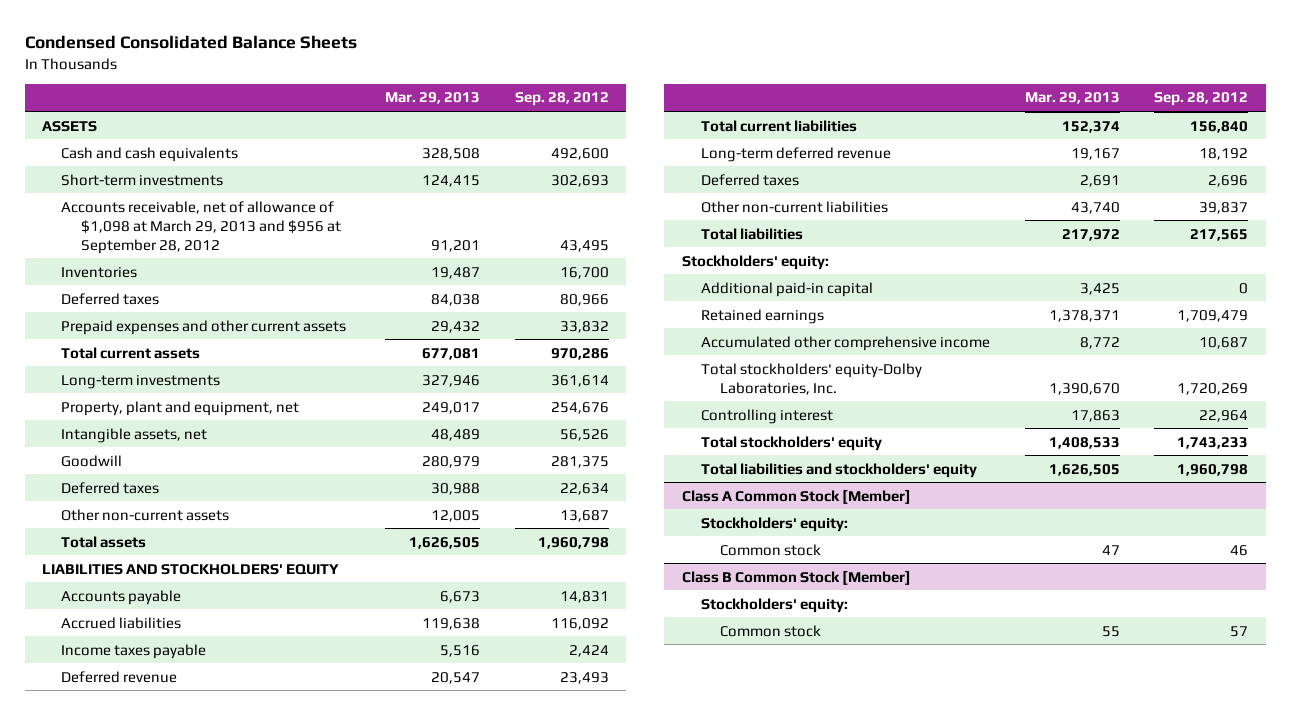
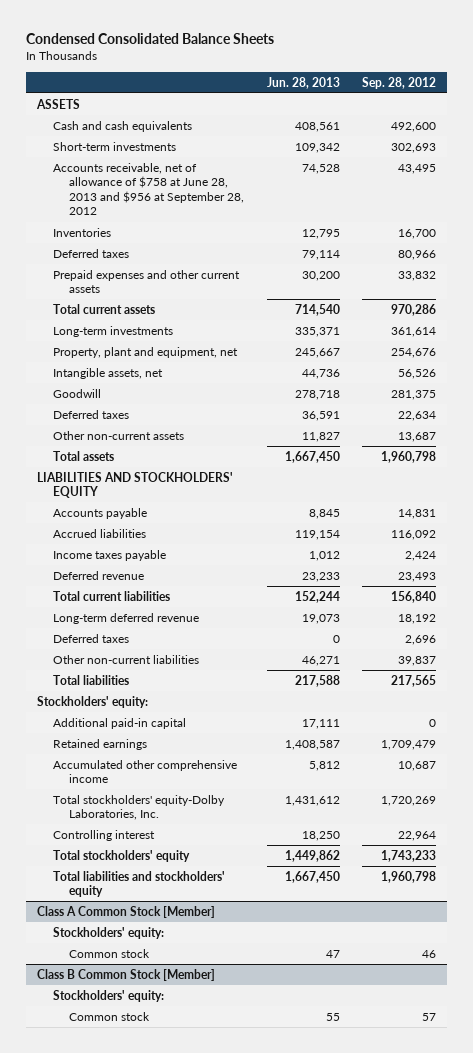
- | Mar. 29, 2013 | Sep. 28, 2012
+ | Jun. 28, 2013 | Sep. 28, 2012
- Accounts receivable, net of allowance of $1,098 at March 29, 2013 and $956 at September 28, 2012 | 91,201 | 43,495
+ Accounts receivable, net of allowance of $758 at June 28, 2013 and $956 at September 28, 2012 | 74,528 | 43,495

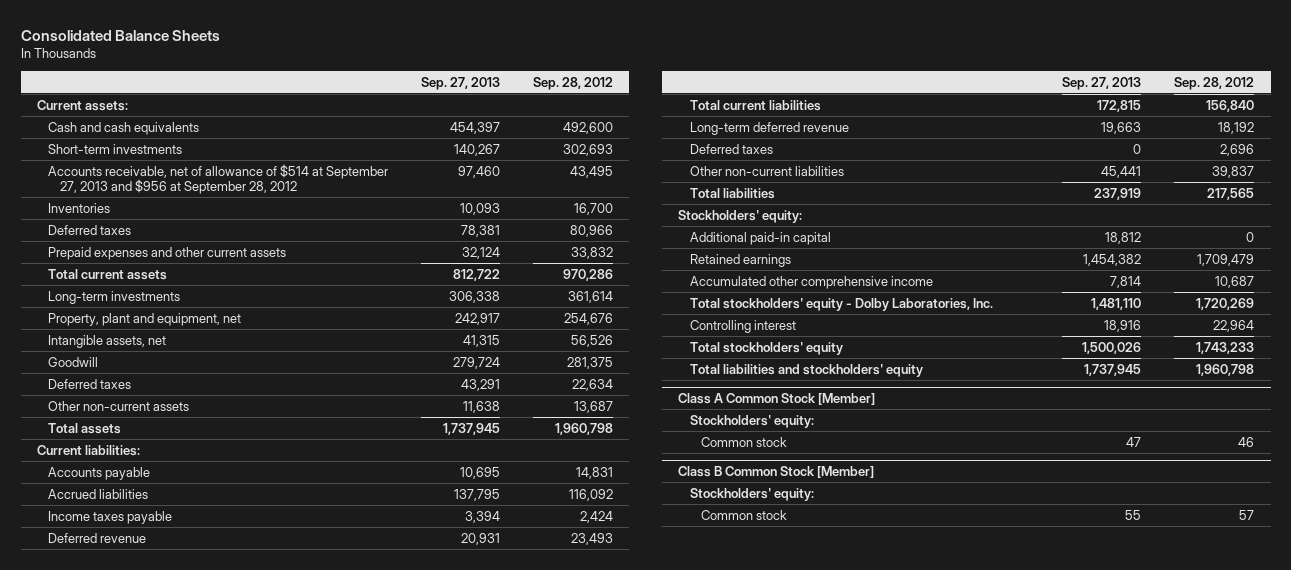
- Condensed Consolidated Balance Sheets
+ Consolidated Balance Sheets
- | Jun. 28, 2013 | Sep. 28, 2012
+ | Sep. 27, 2013 | Sep. 28, 2012
- ASSETS
+ Current assets:
- Accounts receivable, net of allowance of $758 at June 28, 2013 and $956 at September 28, 2012 | 74,528 | 43,495
+ Accounts receivable, net of allowance of $514 at September 27, 2013 and $956 at September 28, 2012 | 97,460 | 43,495
- LIABILITIES AND STOCKHOLDERS' EQUITY
+ Current liabilities:
- Total stockholders' equity-Dolby Laboratories, Inc. | 1,431,612 | 1,720,269
+ Total stockholders' equity - Dolby Laboratories, Inc. | 1,481,110 | 1,720,269

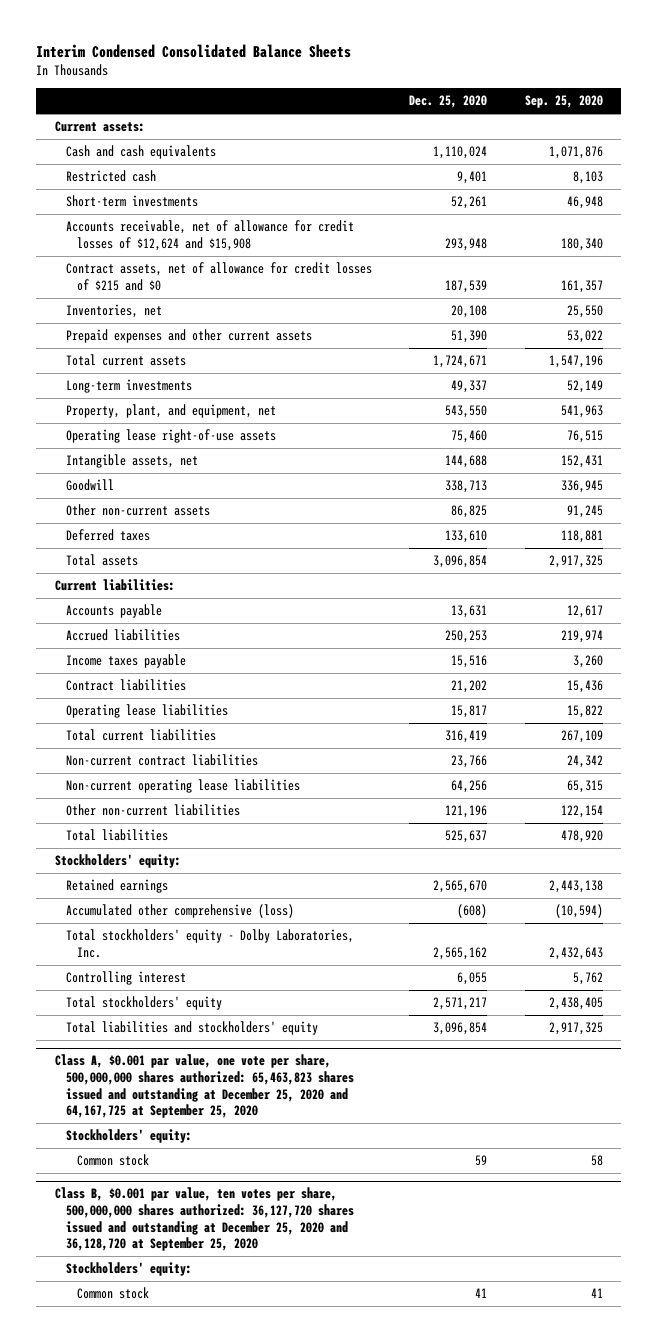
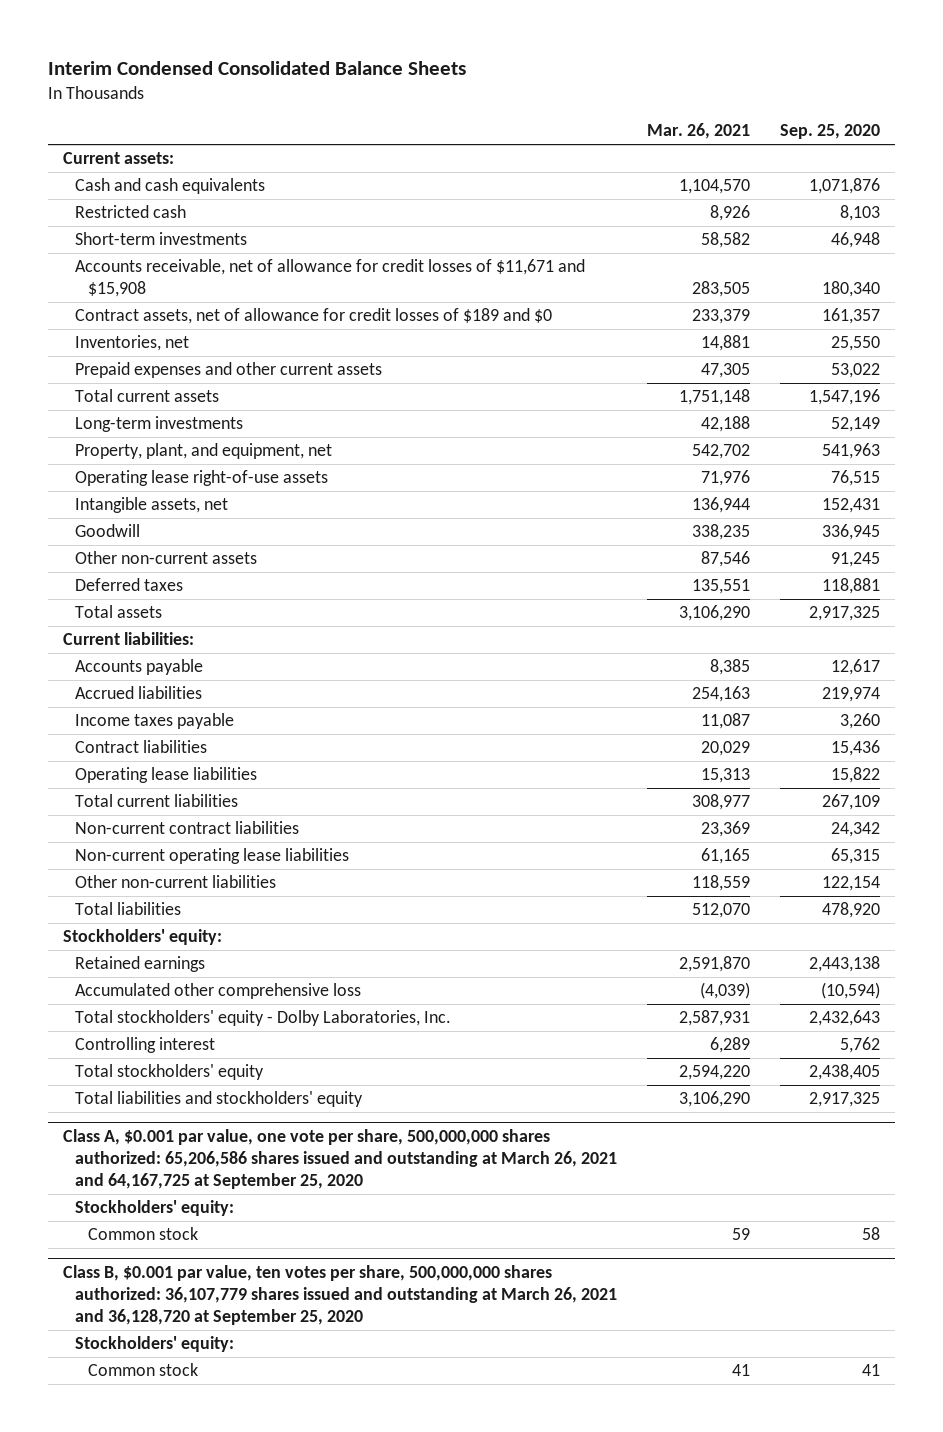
- | Dec. 25, 2020 | Sep. 25, 2020
+ | Mar. 26, 2021 | Sep. 25, 2020
- Accounts receivable, net of allowance for credit losses of $12,624 and $15,908 | 293,948 | 180,340
- Contract assets, net of allowance for credit losses of $215 and $0 | 187,539 | 161,357
+ Accounts receivable, net of allowance for credit losses of $11,671 and $15,908 | 283,505 | 180,340
+ Contract assets, net of allowance for credit losses of $189 and $0 | 233,379 | 161,357
- Accumulated other comprehensive (loss) | (608) | (10,594)
+ Accumulated other comprehensive loss | (4,039) | (10,594)
- Class A, $0.001 par value, one vote per share, 500,000,000 shares authorized: 65,463,823 shares issued and outstanding at December 25, 2020 and 64,167,725 at September 25, 2020
+ Class A, $0.001 par value, one vote per share, 500,000,000 shares authorized: 65,206,586 shares issued and outstanding at March 26, 2021 and 64,167,725 at September 25, 2020
- Class B, $0.001 par value, ten votes per share, 500,000,000 shares authorized: 36,127,720 shares issued and outstanding at December 25, 2020 and 36,128,720 at September 25, 2020
+ Class B, $0.001 par value, ten votes per share, 500,000,000 shares authorized: 36,107,779 shares issued and outstanding at March 26, 2021 and 36,128,720 at September 25, 2020

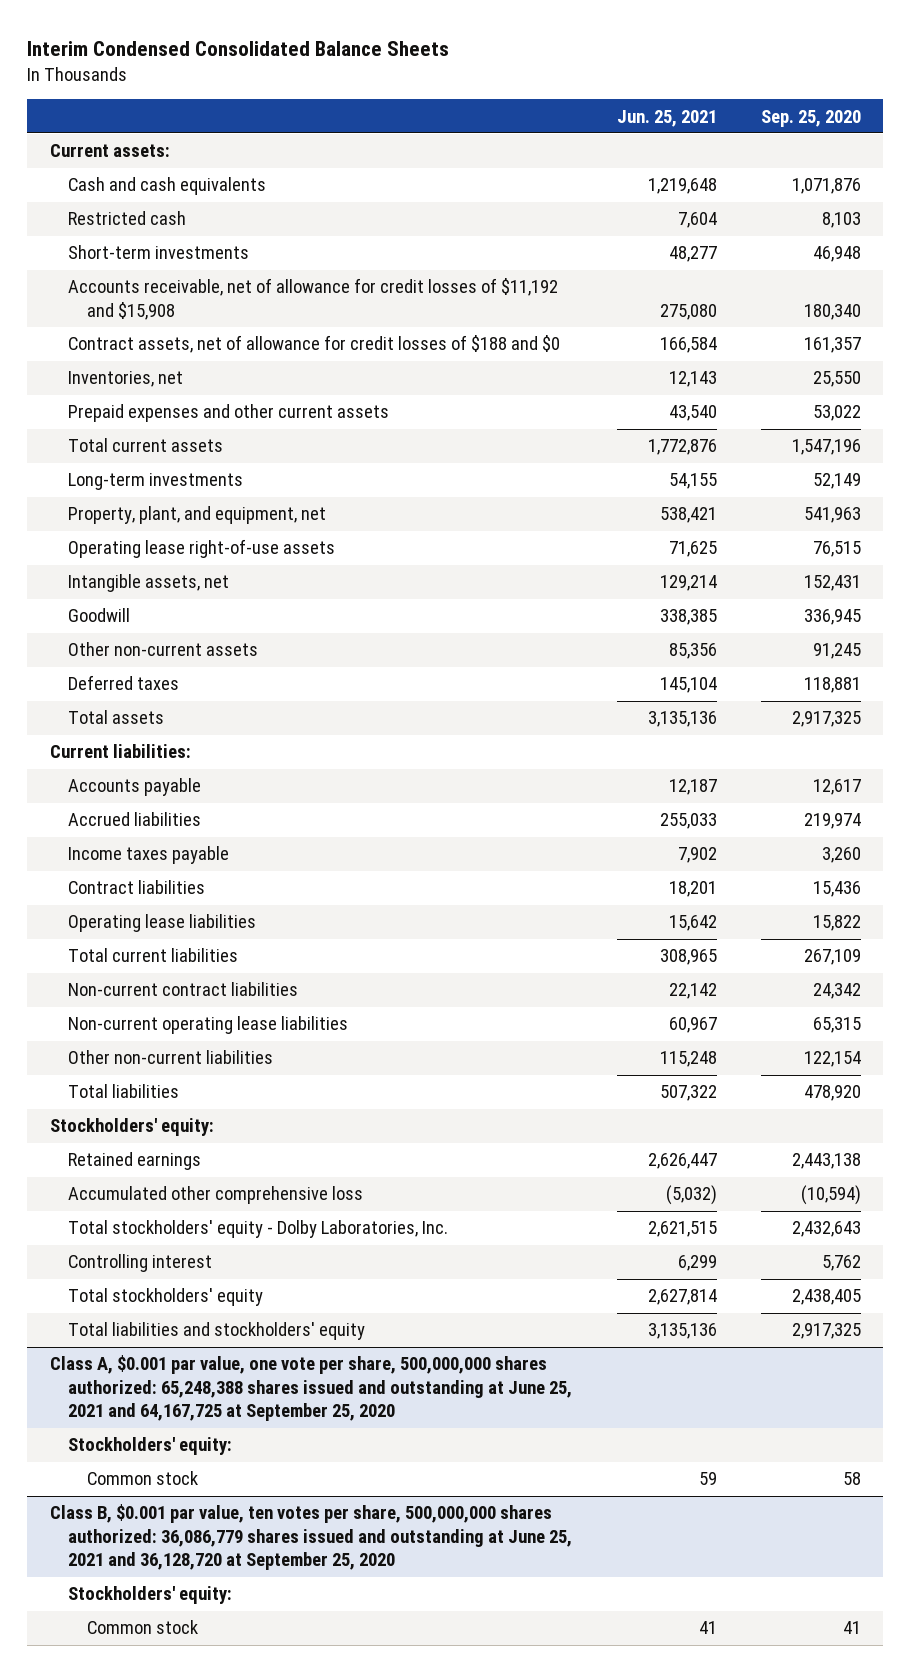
- | Mar. 26, 2021 | Sep. 25, 2020
+ | Jun. 25, 2021 | Sep. 25, 2020
- Accounts receivable, net of allowance for credit losses of $11,671 and $15,908 | 283,505 | 180,340
- Contract assets, net of allowance for credit losses of $189 and $0 | 233,379 | 161,357
+ Accounts receivable, net of allowance for credit losses of $11,192 and $15,908 | 275,080 | 180,340
+ Contract assets, net of allowance for credit losses of $188 and $0 | 166,584 | 161,357
- Class A, $0.001 par value, one vote per share, 500,000,000 shares authorized: 65,206,586 shares issued and outstanding at March 26, 2021 and 64,167,725 at September 25, 2020
+ Class A, $0.001 par value, one vote per share, 500,000,000 shares authorized: 65,248,388 shares issued and outstanding at June 25, 2021 and 64,167,725 at September 25, 2020
- Class B, $0.001 par value, ten votes per share, 500,000,000 shares authorized: 36,107,779 shares issued and outstanding at March 26, 2021 and 36,128,720 at September 25, 2020
+ Class B, $0.001 par value, ten votes per share, 500,000,000 shares authorized: 36,086,779 shares issued and outstanding at June 25, 2021 and 36,128,720 at September 25, 2020

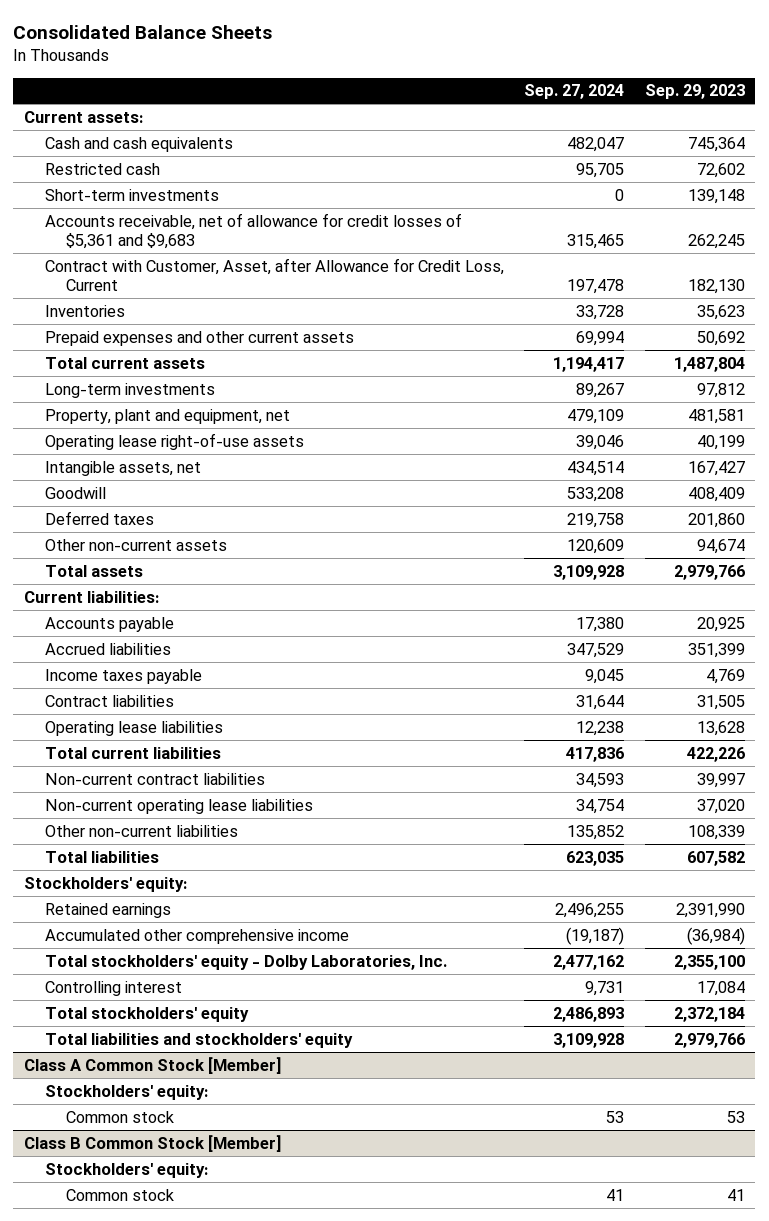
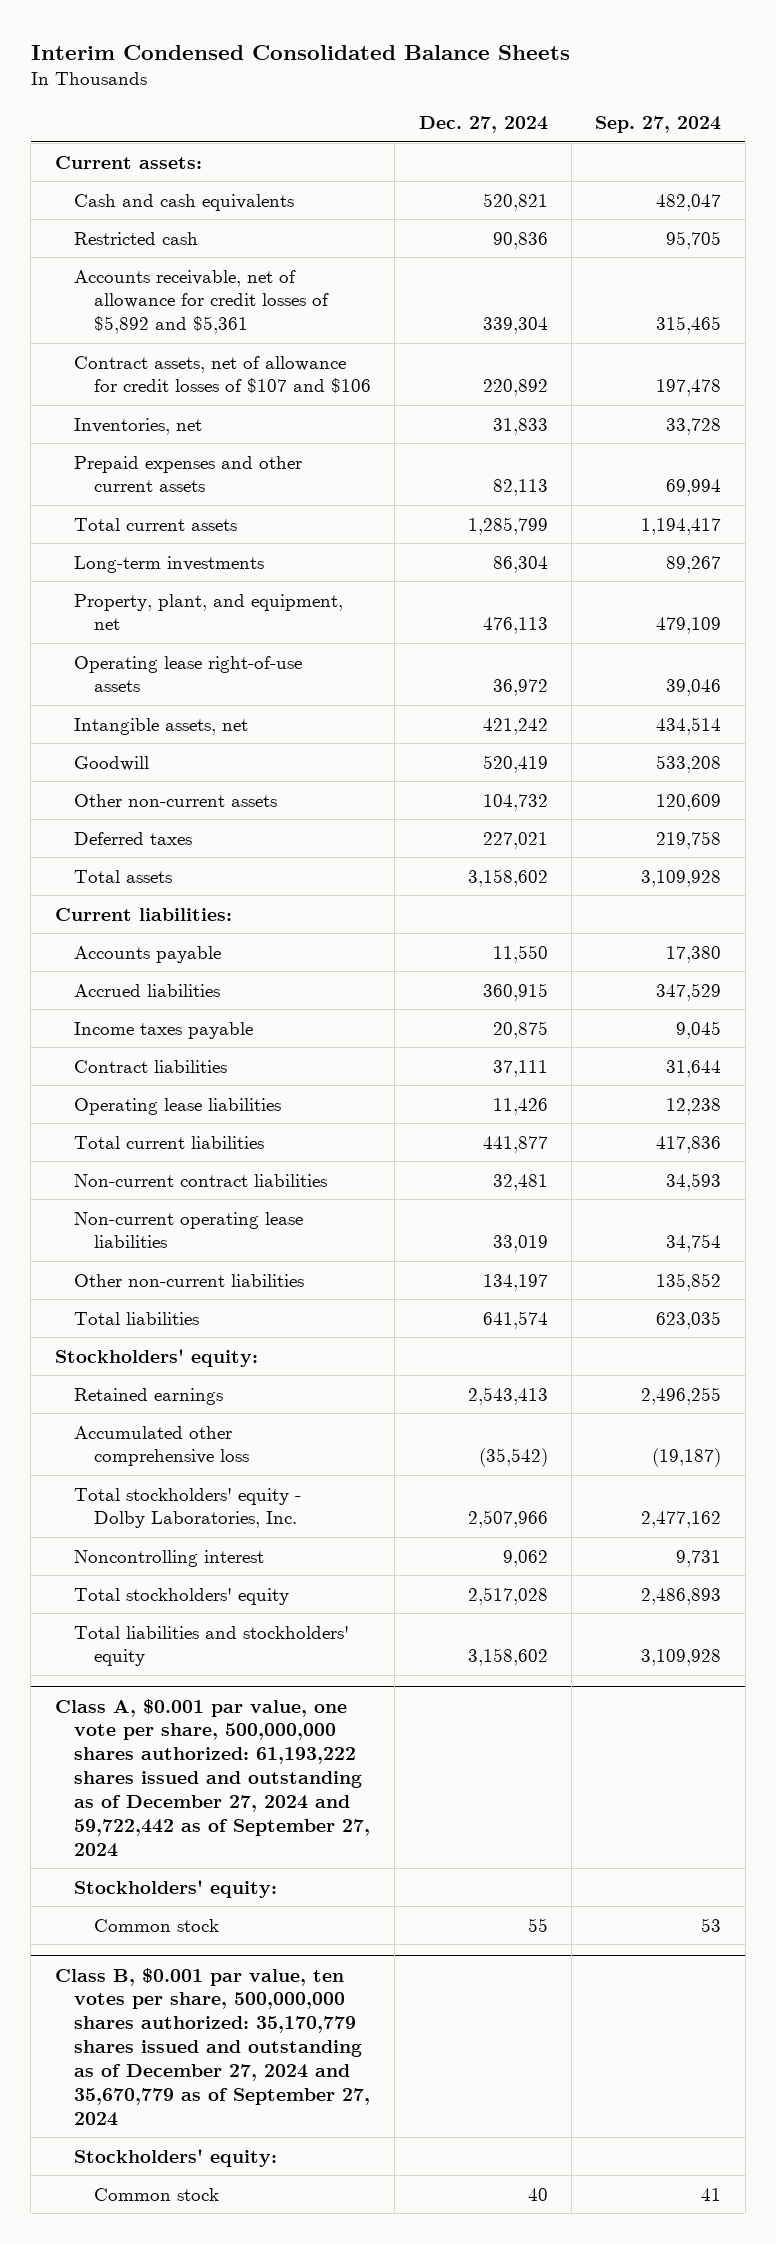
- Consolidated Balance Sheets
+ Interim Condensed Consolidated Balance Sheets
- | Sep. 27, 2024 | Sep. 29, 2023
+ | Dec. 27, 2024 | Sep. 27, 2024
- Short-term investments | 0 | 139,148
- Accounts receivable, net of allowance for credit losses of $5,361 and $9,683 | 315,465 | 262,245
- Contract with Customer, Asset, after Allowance for Credit Loss, Current | 197,478 | 182,130
- Inventories | 33,728 | 35,623
+ Accounts receivable, net of allowance for credit losses of $5,892 and $5,361 | 339,304 | 315,465
+ Contract assets, net of allowance for credit losses of $107 and $106 | 220,892 | 197,478
+ Inventories, net | 31,833 | 33,728
- Property, plant and equipment, net | 479,109 | 481,581
+ Property, plant, and equipment, net | 476,113 | 479,109
moved down: Deferred taxes | 227,021 | 219,758
- Accumulated other comprehensive income | (19,187) | (36,984)
+ Accumulated other comprehensive loss | (35,542) | (19,187)
- Controlling interest | 9,731 | 17,084
+ Noncontrolling interest | 9,062 | 9,731
- Class A Common Stock [Member]
+ Class A, $0.001 par value, one vote per share, 500,000,000 shares authorized: 61,193,222 shares issued and outstanding as of December 27, 2024 and 59,722,442 as of September 27, 2024
- Class B Common Stock [Member]
+ Class B, $0.001 par value, ten votes per share, 500,000,000 shares authorized: 35,170,779 shares issued and outstanding as of December 27, 2024 and 35,670,779 as of September 27, 2024

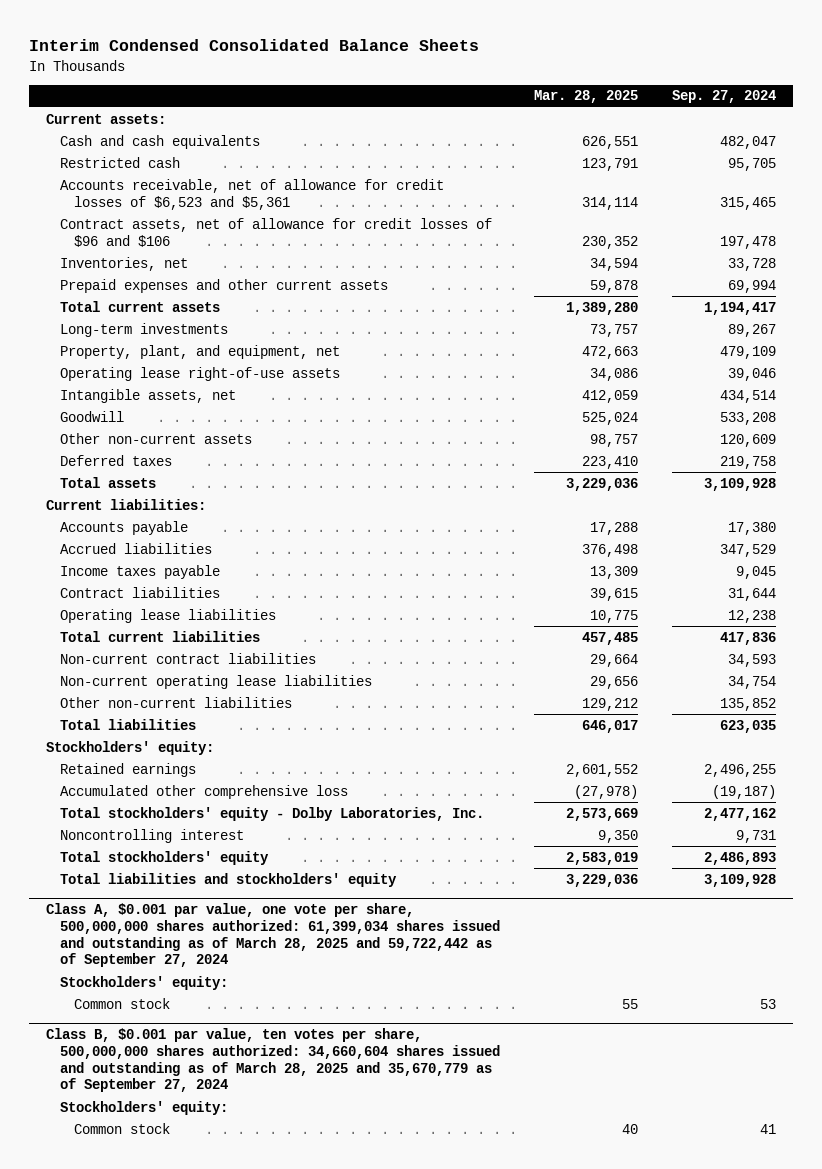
- | Dec. 27, 2024 | Sep. 27, 2024
+ | Mar. 28, 2025 | Sep. 27, 2024
- Accounts receivable, net of allowance for credit losses of $5,892 and $5,361 | 339,304 | 315,465
- Contract assets, net of allowance for credit losses of $107 and $106 | 220,892 | 197,478
+ Accounts receivable, net of allowance for credit losses of $6,523 and $5,361 | 314,114 | 315,465
+ Contract assets, net of allowance for credit losses of $96 and $106 | 230,352 | 197,478
- Class A, $0.001 par value, one vote per share, 500,000,000 shares authorized: 61,193,222 shares issued and outstanding as of December 27, 2024 and 59,722,442 as of September 27, 2024
+ Class A, $0.001 par value, one vote per share, 500,000,000 shares authorized: 61,399,034 shares issued and outstanding as of March 28, 2025 and 59,722,442 as of September 27, 2024
- Class B, $0.001 par value, ten votes per share, 500,000,000 shares authorized: 35,170,779 shares issued and outstanding as of December 27, 2024 and 35,670,779 as of September 27, 2024
+ Class B, $0.001 par value, ten votes per share, 500,000,000 shares authorized: 34,660,604 shares issued and outstanding as of March 28, 2025 and 35,670,779 as of September 27, 2024

